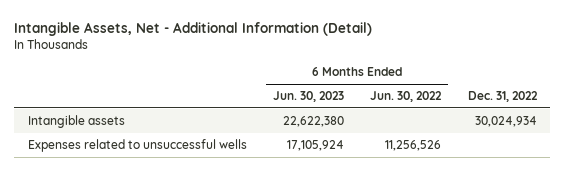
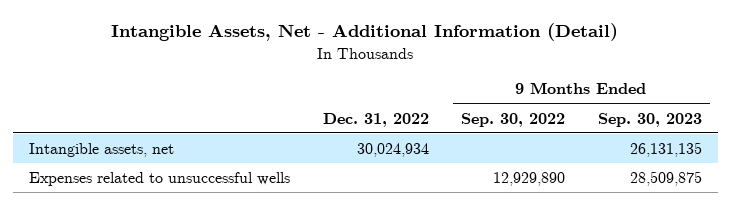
- | 6 Months Ended Jun. 30, 2023 | 6 Months Ended Jun. 30, 2022 | Dec. 31, 2022
+ | Dec. 31, 2022 | 9 Months Ended Sep. 30, 2022 | 9 Months Ended Sep. 30, 2023
- Intangible assets | 22,622,380 | | 30,024,934
+ Intangible assets, net | 30,024,934 | | 26,131,135

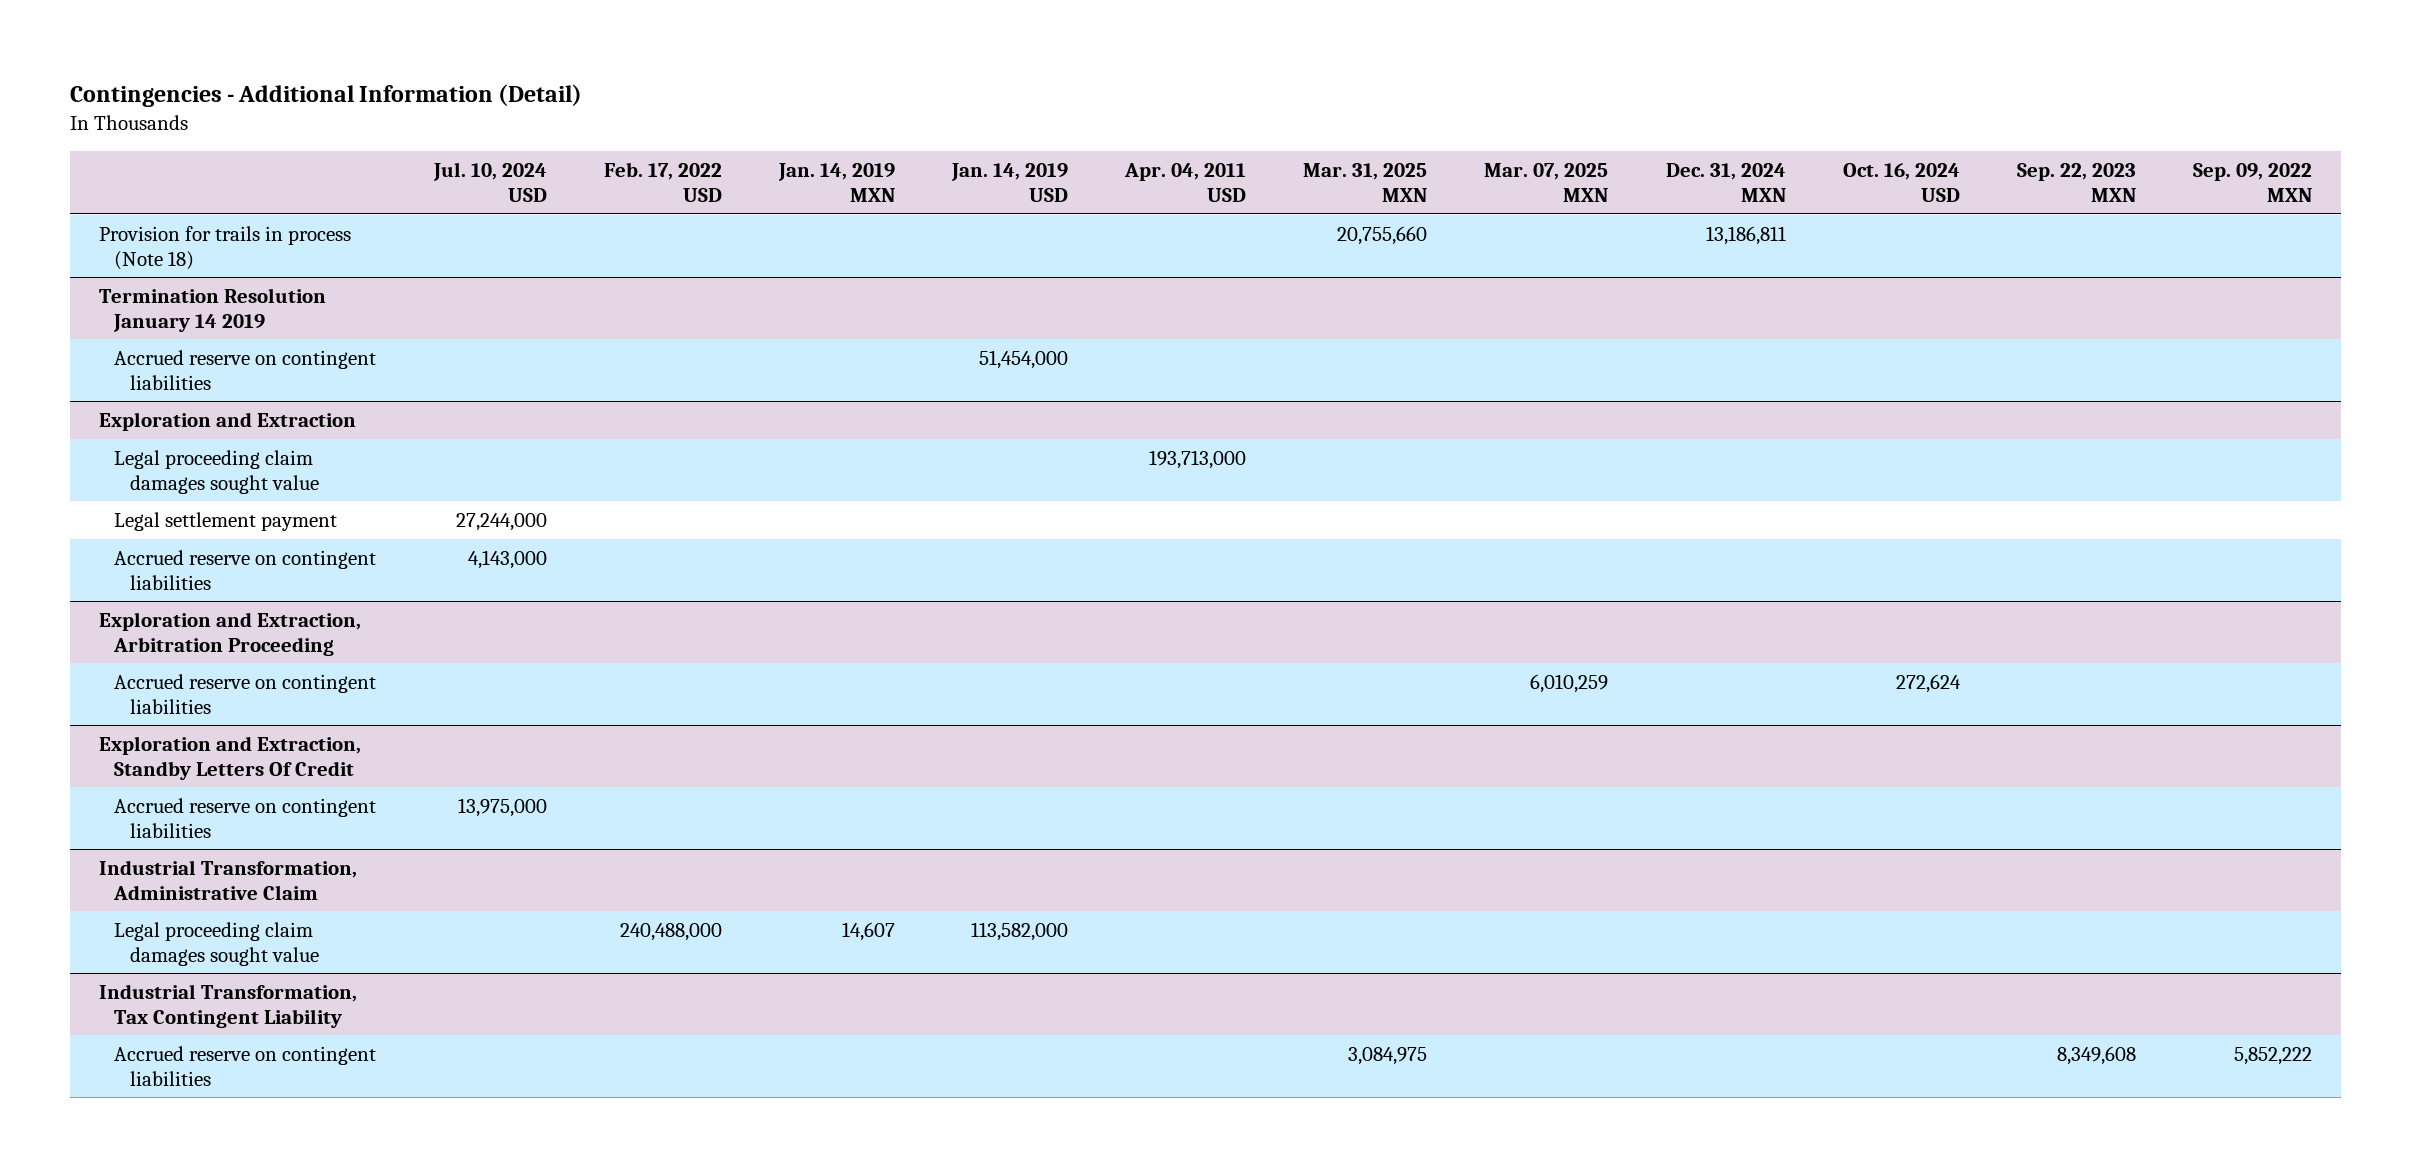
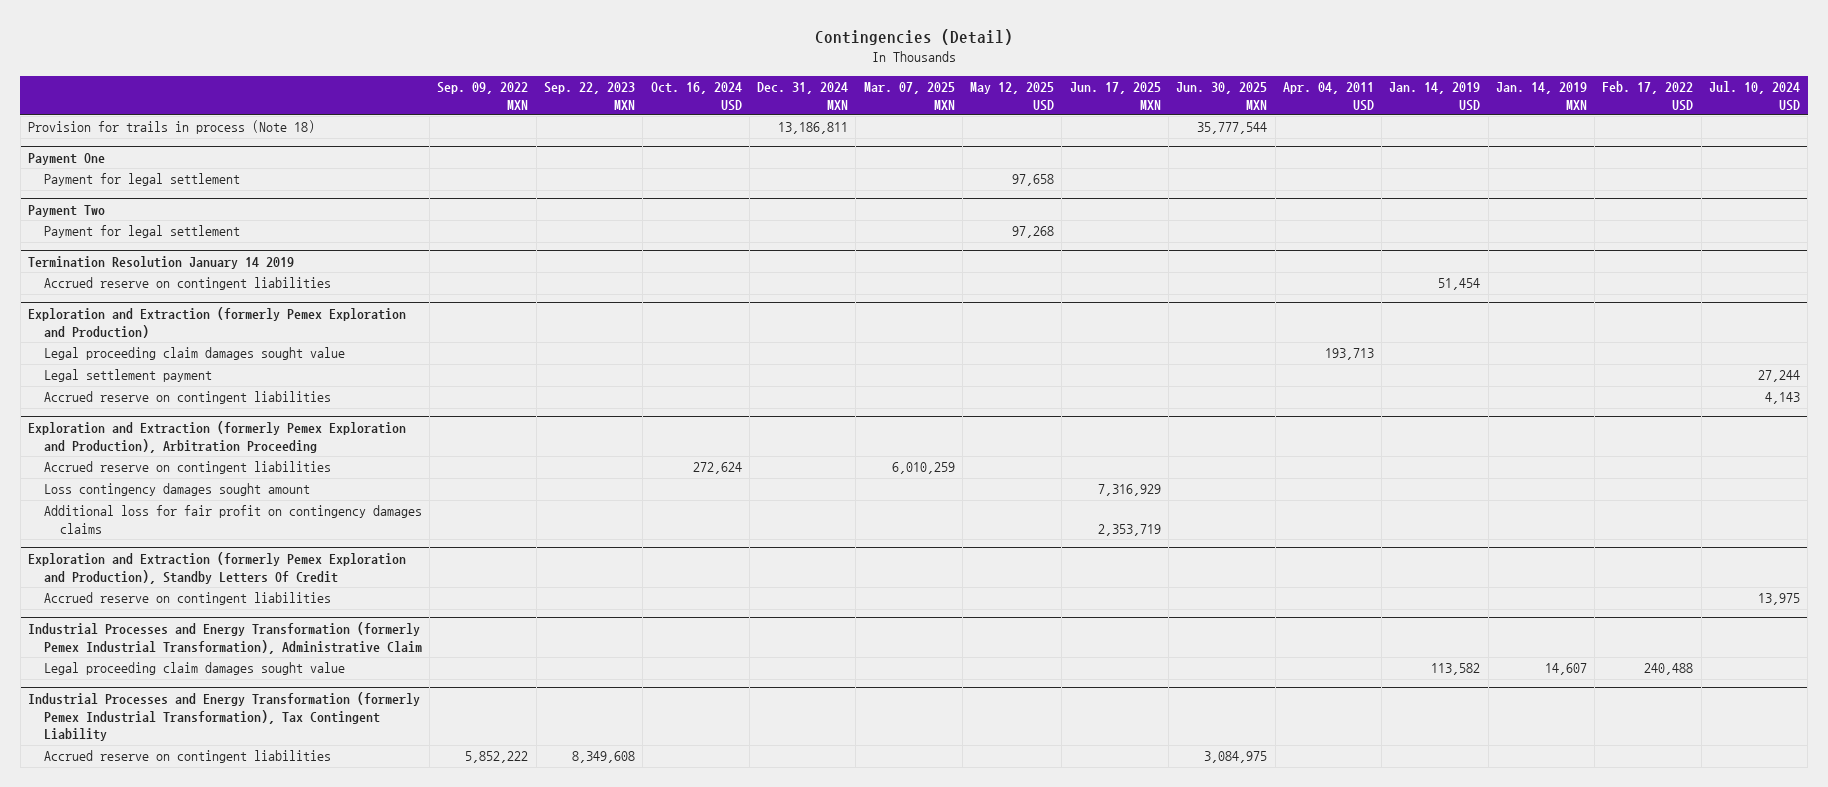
- Contingencies - Additional Information (Detail)
+ Contingencies (Detail)
- | Jul. 10, 2024 USD | Feb. 17, 2022 USD | Jan. 14, 2019 MXN | Jan. 14, 2019 USD | Apr. 04, 2011 USD | Mar. 31, 2025 MXN | Mar. 07, 2025 MXN | Dec. 31, 2024 MXN | Oct. 16, 2024 USD | Sep. 22, 2023 MXN | Sep. 09, 2022 MXN
+ | Sep. 09, 2022 MXN | Sep. 22, 2023 MXN | Oct. 16, 2024 USD | Dec. 31, 2024 MXN | Mar. 07, 2025 MXN | May 12, 2025 USD | Jun. 17, 2025 MXN | Jun. 30, 2025 MXN | Apr. 04, 2011 USD | Jan. 14, 2019 USD | Jan. 14, 2019 MXN | Feb. 17, 2022 USD | Jul. 10, 2024 USD
+ Payment One
+ Payment for legal settlement | | | | | | 97,658 | | | | | | |
+ Payment Two
+ Payment for legal settlement | | | | | | 97,268 | | | | | | |
@ Termination Resolution January 14 2019
- Accrued reserve on contingent liabilities | | | | 51,454,000 | | | | | | |
- Exploration and Extraction
- Legal proceeding claim damages sought value | | | | | 193,713,000 | | | | | |
- Legal settlement payment | 27,244,000 | | | | | | | | | |
- Accrued reserve on contingent liabilities | 4,143,000 | | | | | | | | | |
- Exploration and Extraction, Arbitration Proceeding
@ Termination Resolution January 14 2019
+ Accrued reserve on contingent liabilities | | | | | | | | | | 51,454 | | |
+ Exploration and Extraction (formerly Pemex Exploration and Production)
+ Legal proceeding claim damages sought value | | | | | | | | | 193,713 | | | |
+ Legal settlement payment | | | | | | | | | | | | | 27,244
+ Accrued reserve on contingent liabilities | | | | | | | | | | | | | 4,143
+ Exploration and Extraction (formerly Pemex Exploration and Production), Arbitration Proceeding
- Exploration and Extraction, Standby Letters Of Credit
- Accrued reserve on contingent liabilities | 13,975,000 | | | | | | | | | |
- Industrial Transformation, Administrative Claim
- Legal proceeding claim damages sought value | | 240,488,000 | 14,607 | 113,582,000 | | | | | | |
- Industrial Transformation, Tax Contingent Liability
+ Loss contingency damages sought amount | | | | | | | 7,316,929 | | | | | |
+ Additional loss for fair profit on contingency damages claims | | | | | | | 2,353,719 | | | | | |
+ Exploration and Extraction (formerly Pemex Exploration and Production), Standby Letters Of Credit
+ Accrued reserve on contingent liabilities | | | | | | | | | | | | | 13,975
+ Industrial Processes and Energy Transformation (formerly Pemex Industrial Transformation), Administrative Claim
+ Legal proceeding claim damages sought value | | | | | | | | | | 113,582 | 14,607 | 240,488 |
+ Industrial Processes and Energy Transformation (formerly Pemex Industrial Transformation), Tax Contingent Liability

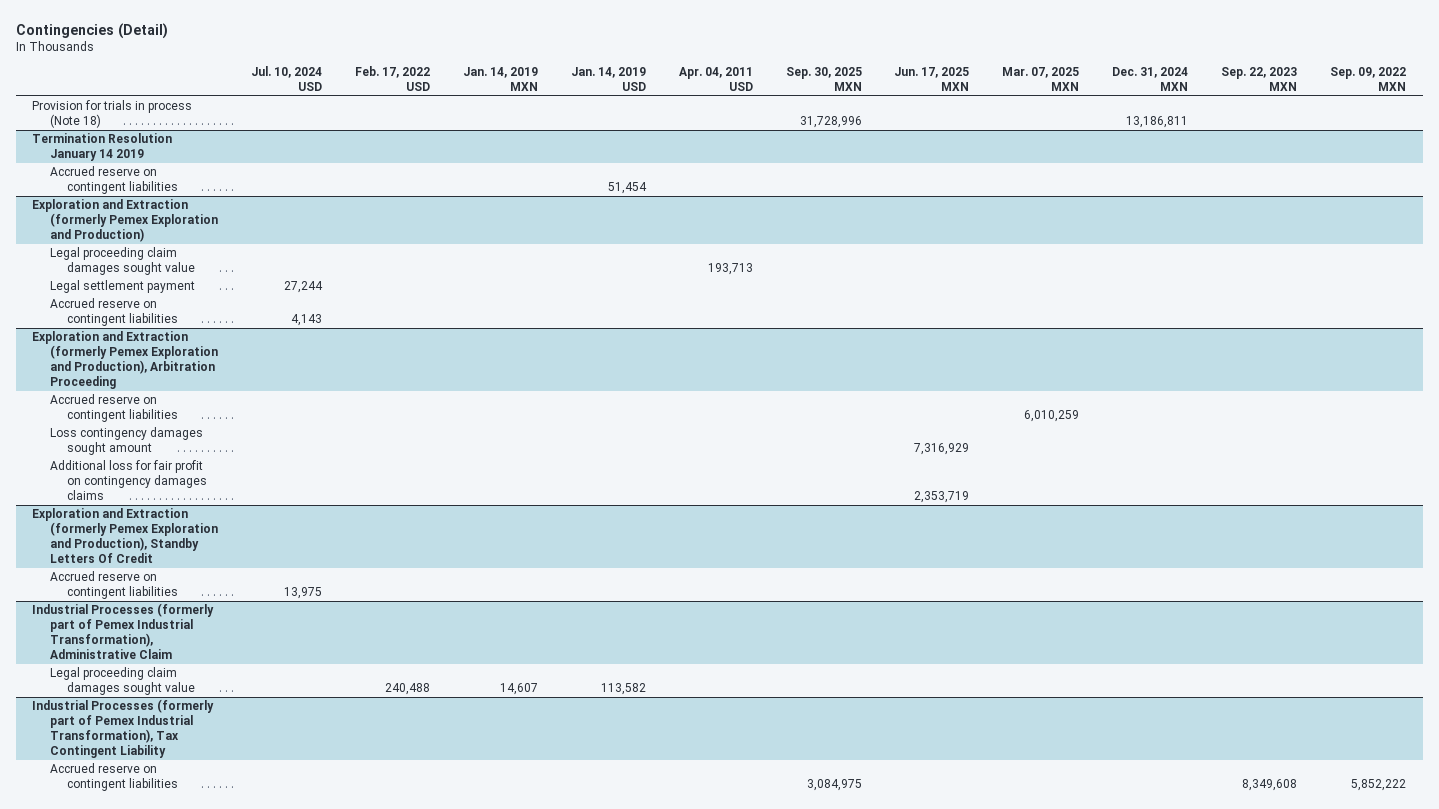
- | Sep. 09, 2022 MXN | Sep. 22, 2023 MXN | Oct. 16, 2024 USD | Dec. 31, 2024 MXN | Mar. 07, 2025 MXN | May 12, 2025 USD | Jun. 17, 2025 MXN | Jun. 30, 2025 MXN | Apr. 04, 2011 USD | Jan. 14, 2019 USD | Jan. 14, 2019 MXN | Feb. 17, 2022 USD | Jul. 10, 2024 USD
+ | Jul. 10, 2024 USD | Feb. 17, 2022 USD | Jan. 14, 2019 MXN | Jan. 14, 2019 USD | Apr. 04, 2011 USD | Sep. 30, 2025 MXN | Jun. 17, 2025 MXN | Mar. 07, 2025 MXN | Dec. 31, 2024 MXN | Sep. 22, 2023 MXN | Sep. 09, 2022 MXN
- Provision for trails in process (Note 18) | | | | 13,186,811 | | | | 35,777,544 | | | | |
- Payment One
- Payment for legal settlement | | | | | | 97,658 | | | | | | |
- Payment Two
- Payment for legal settlement | | | | | | 97,268 | | | | | | |
+ Provision for trials in process (Note 18) | | | | | | 31,728,996 | | | 13,186,811 | |
- Industrial Processes and Energy Transformation (formerly Pemex Industrial Transformation), Administrative Claim
+ Industrial Processes (formerly part of Pemex Industrial Transformation), Administrative Claim
- Industrial Processes and Energy Transformation (formerly Pemex Industrial Transformation), Tax Contingent Liability
+ Industrial Processes (formerly part of Pemex Industrial Transformation), Tax Contingent Liability

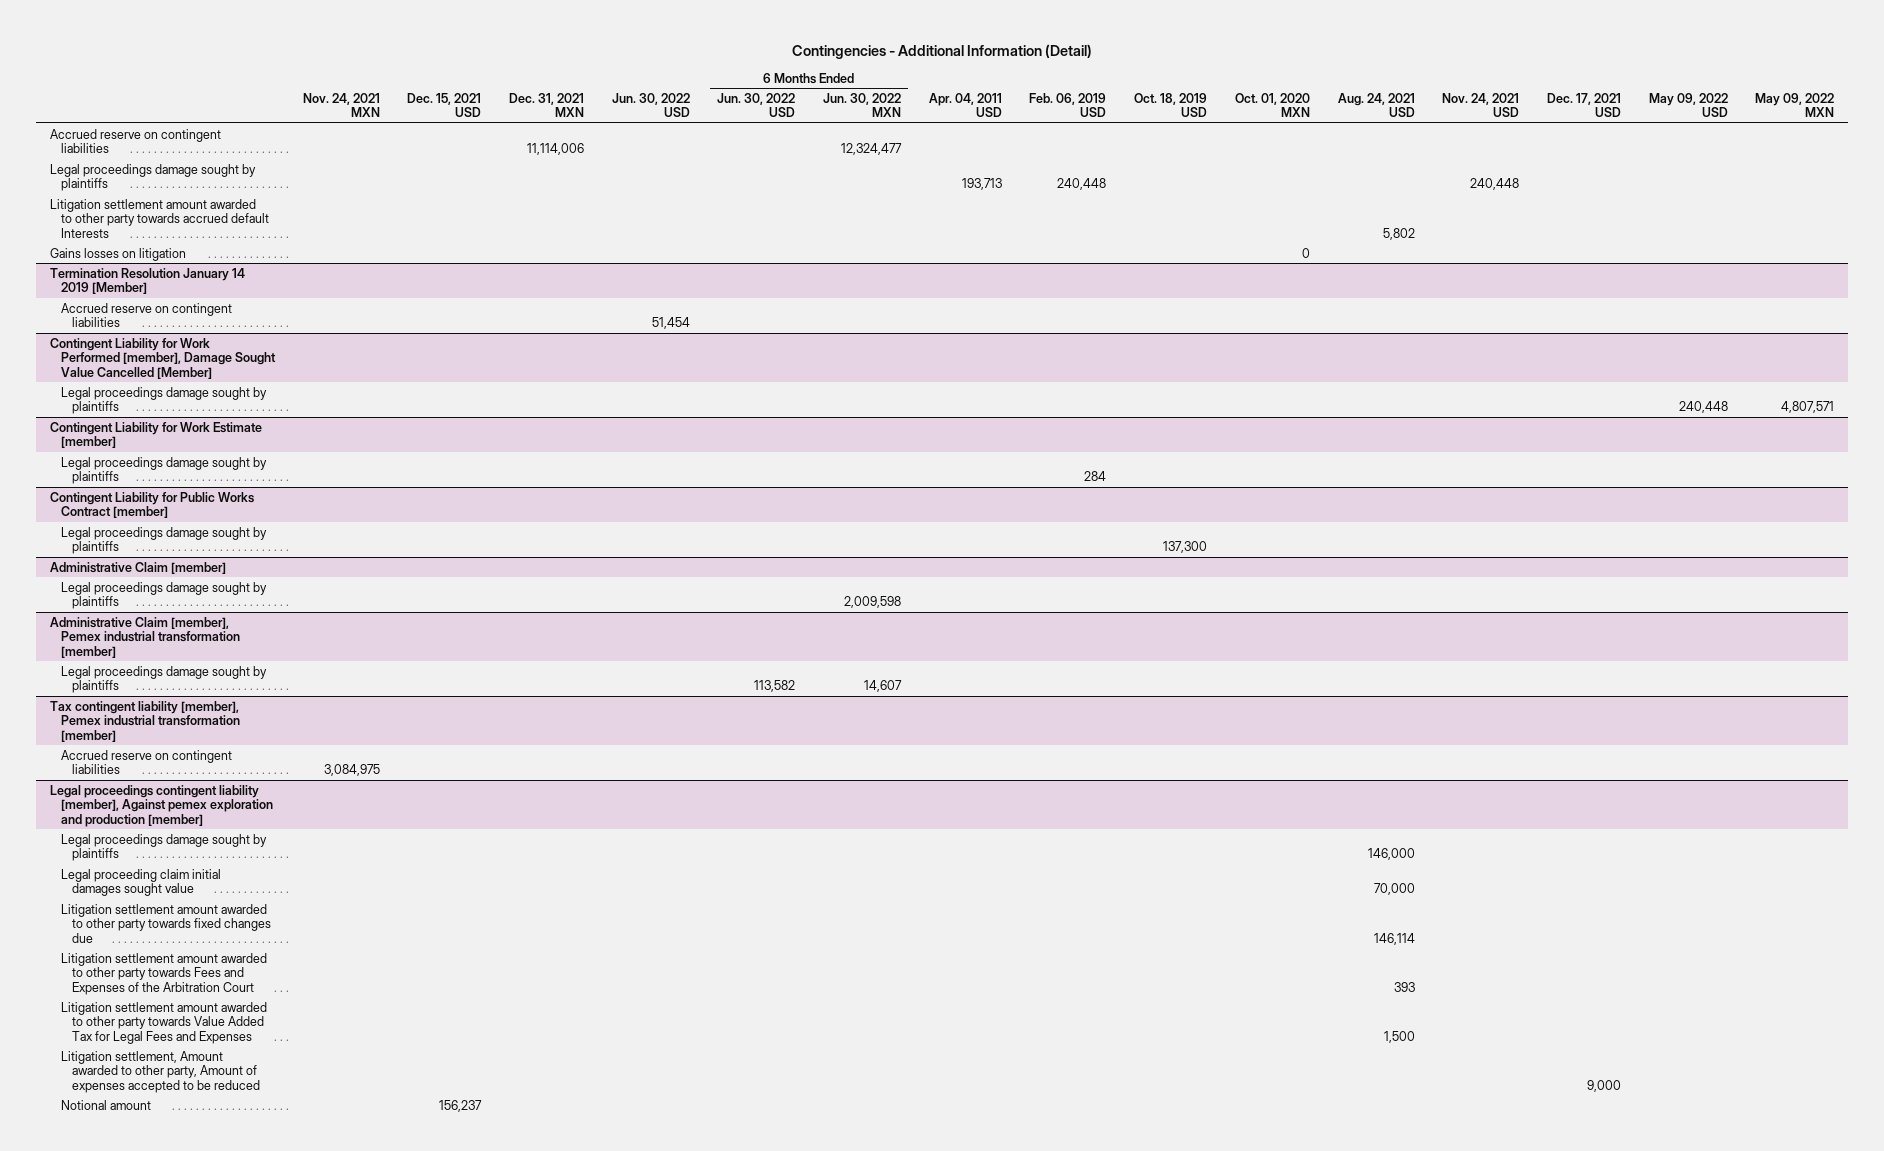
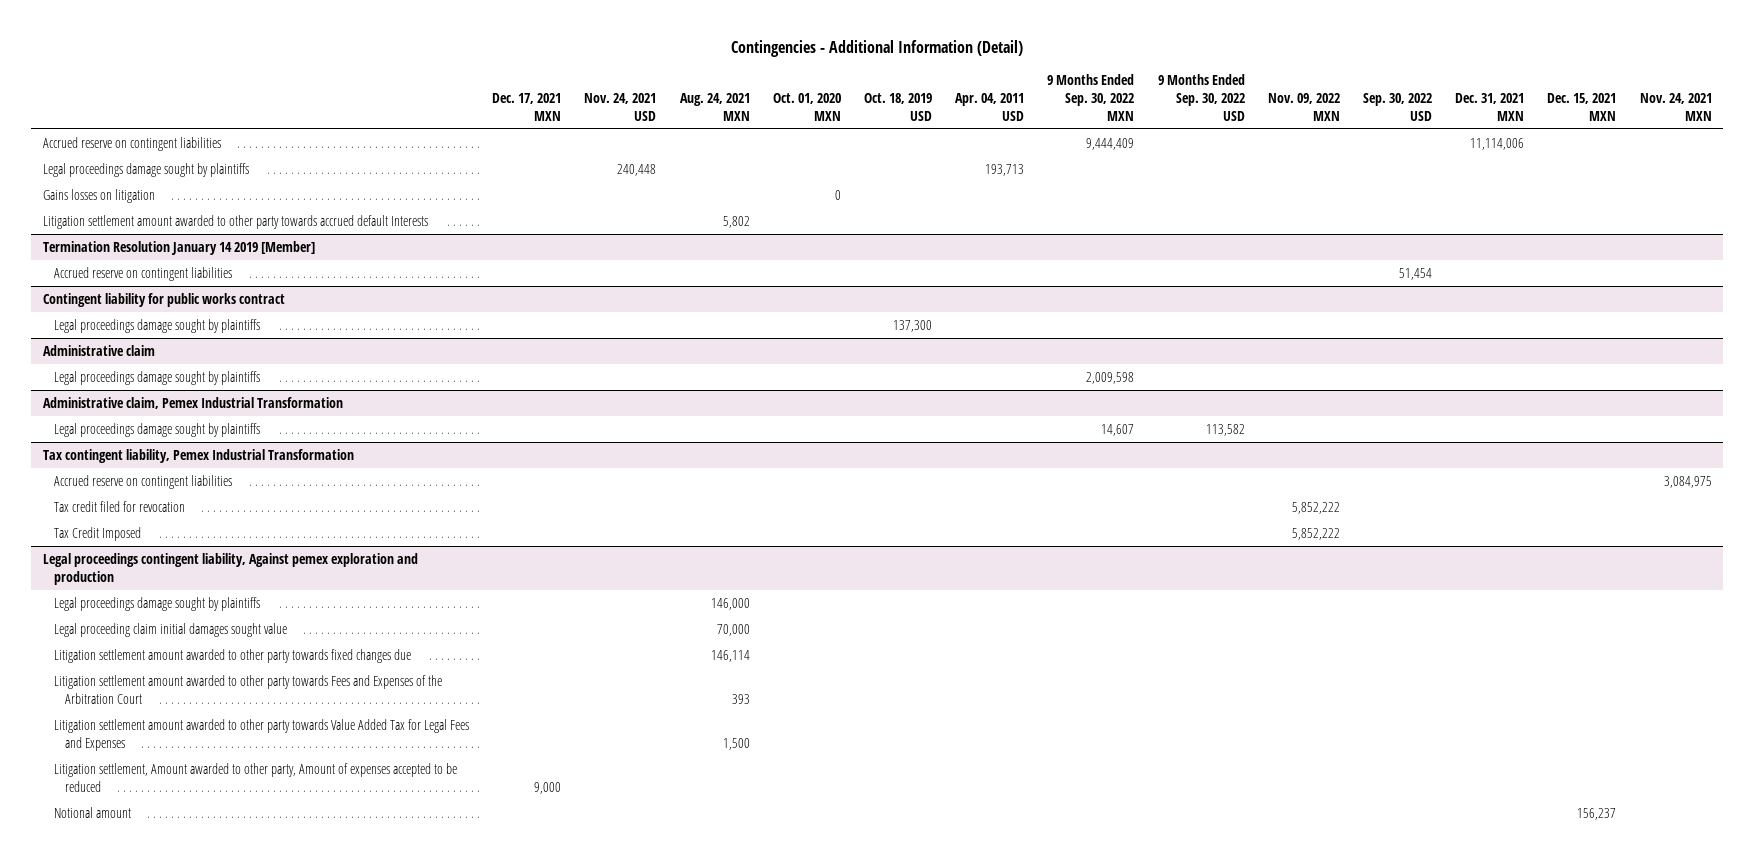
- | Nov. 24, 2021 MXN | Dec. 15, 2021 USD | Dec. 31, 2021 MXN | Jun. 30, 2022 USD | 6 Months Ended Jun. 30, 2022 USD | 6 Months Ended Jun. 30, 2022 MXN | Apr. 04, 2011 USD | Feb. 06, 2019 USD | Oct. 18, 2019 USD | Oct. 01, 2020 MXN | Aug. 24, 2021 USD | Nov. 24, 2021 USD | Dec. 17, 2021 USD | May 09, 2022 USD | May 09, 2022 MXN
+ | Dec. 17, 2021 MXN | Nov. 24, 2021 USD | Aug. 24, 2021 MXN | Oct. 01, 2020 MXN | Oct. 18, 2019 USD | Apr. 04, 2011 USD | 9 Months Ended Sep. 30, 2022 MXN | 9 Months Ended Sep. 30, 2022 USD | Nov. 09, 2022 MXN | Sep. 30, 2022 USD | Dec. 31, 2021 MXN | Dec. 15, 2021 MXN | Nov. 24, 2021 MXN
moved down: Litigation settlement amount awarded to other party towards accrued default Interests | | | 5,802 | | | | | | | | | |
- Contingent Liability for Work Performed [member], Damage Sought Value Cancelled [Member]
- Legal proceedings damage sought by plaintiffs | | | | | | | | | | | | | | 240,448 | 4,807,571
- Contingent Liability for Work Estimate [member]
- Legal proceedings damage sought by plaintiffs | | | | | | | | 284 | | | | | | |
- Contingent Liability for Public Works Contract [member]
+ Contingent liability for public works contract
- Administrative Claim [member]
+ Administrative claim
- Administrative Claim [member], Pemex industrial transformation [member]
+ Administrative claim, Pemex Industrial Transformation
- Tax contingent liability [member], Pemex industrial transformation [member]
+ Tax contingent liability, Pemex Industrial Transformation
- Legal proceedings contingent liability [member], Against pemex exploration and production [member]
+ Tax credit filed for revocation | | | | | | | | | 5,852,222 | | | |
+ Tax Credit Imposed | | | | | | | | | 5,852,222 | | | |
+ Legal proceedings contingent liability, Against pemex exploration and production

